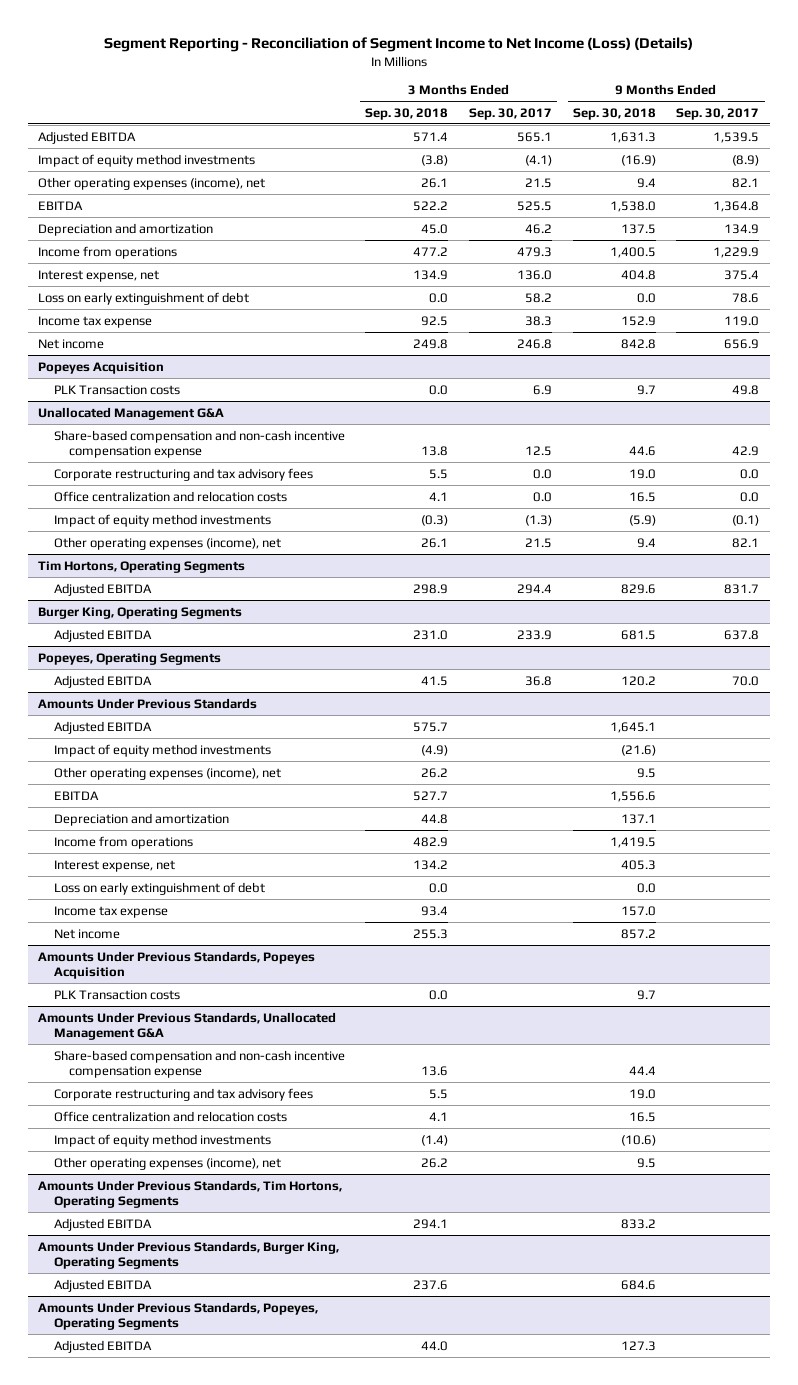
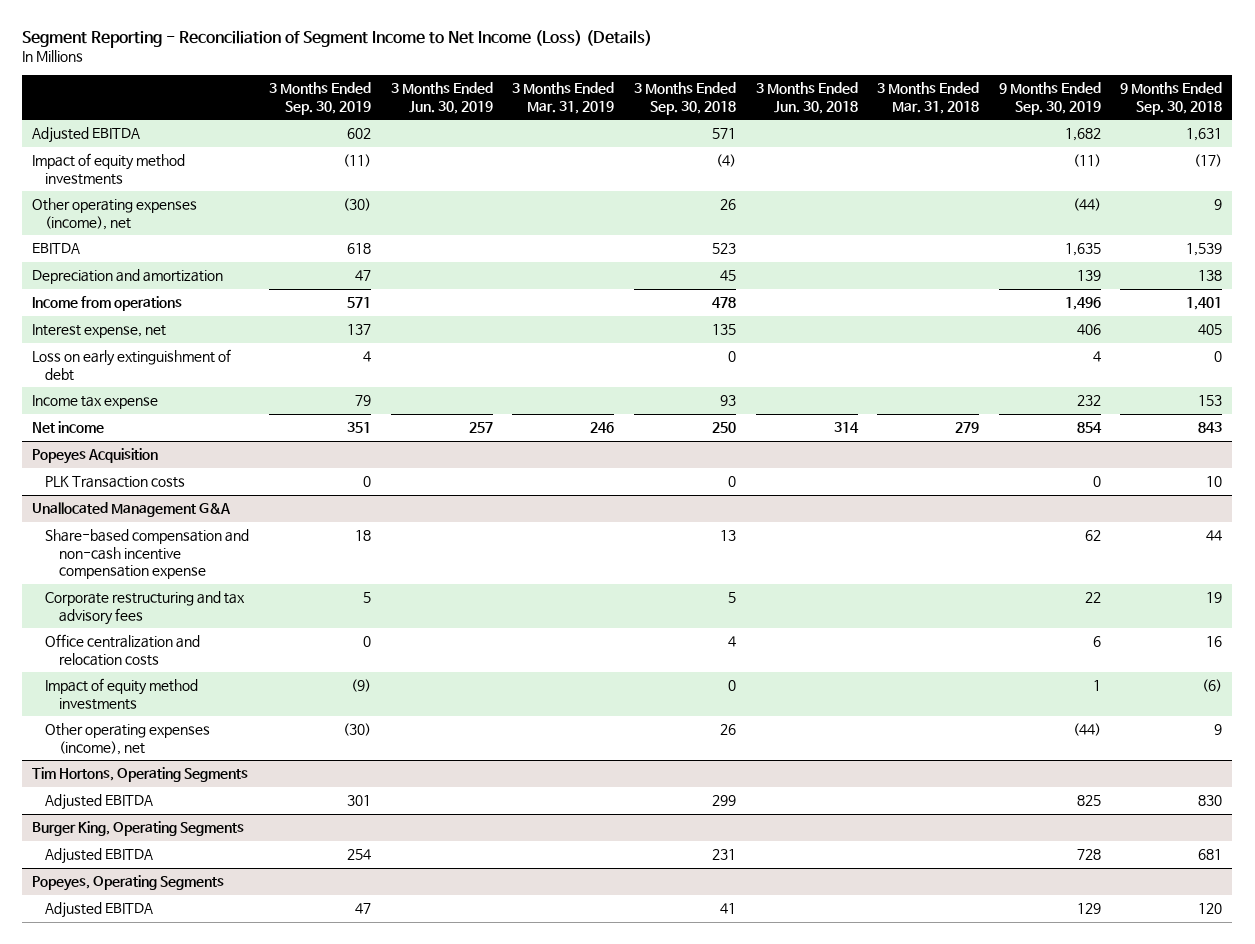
- | 3 Months Ended Sep. 30, 2018 | 3 Months Ended Sep. 30, 2017 | 9 Months Ended Sep. 30, 2018 | 9 Months Ended Sep. 30, 2017
+ | 3 Months Ended Sep. 30, 2019 | 3 Months Ended Jun. 30, 2019 | 3 Months Ended Mar. 31, 2019 | 3 Months Ended Sep. 30, 2018 | 3 Months Ended Jun. 30, 2018 | 3 Months Ended Mar. 31, 2018 | 9 Months Ended Sep. 30, 2019 | 9 Months Ended Sep. 30, 2018
- Adjusted EBITDA | 571.4 | 565.1 | 1,631.3 | 1,539.5
- Impact of equity method investments | (3.8) | (4.1) | (16.9) | (8.9)
- Other operating expenses (income), net | 26.1 | 21.5 | 9.4 | 82.1
- EBITDA | 522.2 | 525.5 | 1,538.0 | 1,364.8
- Depreciation and amortization | 45.0 | 46.2 | 137.5 | 134.9
- Income from operations | 477.2 | 479.3 | 1,400.5 | 1,229.9
- Interest expense, net | 134.9 | 136.0 | 404.8 | 375.4
- Loss on early extinguishment of debt | 0.0 | 58.2 | 0.0 | 78.6
- Income tax expense | 92.5 | 38.3 | 152.9 | 119.0
- Net income | 249.8 | 246.8 | 842.8 | 656.9
+ Adjusted EBITDA | 602 | | | 571 | | | 1,682 | 1,631
+ Impact of equity method investments | (11) | | | (4) | | | (11) | (17)
+ Other operating expenses (income), net | (30) | | | 26 | | | (44) | 9
+ EBITDA | 618 | | | 523 | | | 1,635 | 1,539
+ Depreciation and amortization | 47 | | | 45 | | | 139 | 138
+ Income from operations | 571 | | | 478 | | | 1,496 | 1,401
+ Interest expense, net | 137 | | | 135 | | | 406 | 405
+ Loss on early extinguishment of debt | 4 | | | 0 | | | 4 | 0
+ Income tax expense | 79 | | | 93 | | | 232 | 153
+ Net income | 351 | 257 | 246 | 250 | 314 | 279 | 854 | 843
@ Popeyes Acquisition
- PLK Transaction costs | 0.0 | 6.9 | 9.7 | 49.8
+ PLK Transaction costs | 0 | | | 0 | | | 0 | 10
@ Unallocated Management G&A
- Share-based compensation and non-cash incentive compensation expense | 13.8 | 12.5 | 44.6 | 42.9
- Corporate restructuring and tax advisory fees | 5.5 | 0.0 | 19.0 | 0.0
- Office centralization and relocation costs | 4.1 | 0.0 | 16.5 | 0.0
- Impact of equity method investments | (0.3) | (1.3) | (5.9) | (0.1)
- Other operating expenses (income), net | 26.1 | 21.5 | 9.4 | 82.1
+ Share-based compensation and non-cash incentive compensation expense | 18 | | | 13 | | | 62 | 44
+ Corporate restructuring and tax advisory fees | 5 | | | 5 | | | 22 | 19
+ Office centralization and relocation costs | 0 | | | 4 | | | 6 | 16
+ Impact of equity method investments | (9) | | | 0 | | | 1 | (6)
+ Other operating expenses (income), net | (30) | | | 26 | | | (44) | 9
@ Tim Hortons, Operating Segments
- Adjusted EBITDA | 298.9 | 294.4 | 829.6 | 831.7
+ Adjusted EBITDA | 301 | | | 299 | | | 825 | 830
@ Burger King, Operating Segments
- Adjusted EBITDA | 231.0 | 233.9 | 681.5 | 637.8
+ Adjusted EBITDA | 254 | | | 231 | | | 728 | 681
@ Popeyes, Operating Segments
- Adjusted EBITDA | 41.5 | 36.8 | 120.2 | 70.0
- Amounts Under Previous Standards
- Adjusted EBITDA | 575.7 | | 1,645.1 |
- Impact of equity method investments | (4.9) | | (21.6) |
- Other operating expenses (income), net | 26.2 | | 9.5 |
- EBITDA | 527.7 | | 1,556.6 |
- Depreciation and amortization | 44.8 | | 137.1 |
- Income from operations | 482.9 | | 1,419.5 |
- Interest expense, net | 134.2 | | 405.3 |
- Loss on early extinguishment of debt | 0.0 | | 0.0 |
- Income tax expense | 93.4 | | 157.0 |
- Net income | 255.3 | | 857.2 |
- Amounts Under Previous Standards, Popeyes Acquisition
- PLK Transaction costs | 0.0 | | 9.7 |
- Amounts Under Previous Standards, Unallocated Management G&A
- Share-based compensation and non-cash incentive compensation expense | 13.6 | | 44.4 |
- Corporate restructuring and tax advisory fees | 5.5 | | 19.0 |
- Office centralization and relocation costs | 4.1 | | 16.5 |
- Impact of equity method investments | (1.4) | | (10.6) |
- Other operating expenses (income), net | 26.2 | | 9.5 |
- Amounts Under Previous Standards, Tim Hortons, Operating Segments
- Adjusted EBITDA | 294.1 | | 833.2 |
- Amounts Under Previous Standards, Burger King, Operating Segments
- Adjusted EBITDA | 237.6 | | 684.6 |
- Amounts Under Previous Standards, Popeyes, Operating Segments
- Adjusted EBITDA | 44.0 | | 127.3 |
@ Popeyes, Operating Segments
+ Adjusted EBITDA | 47 | | | 41 | | | 129 | 120

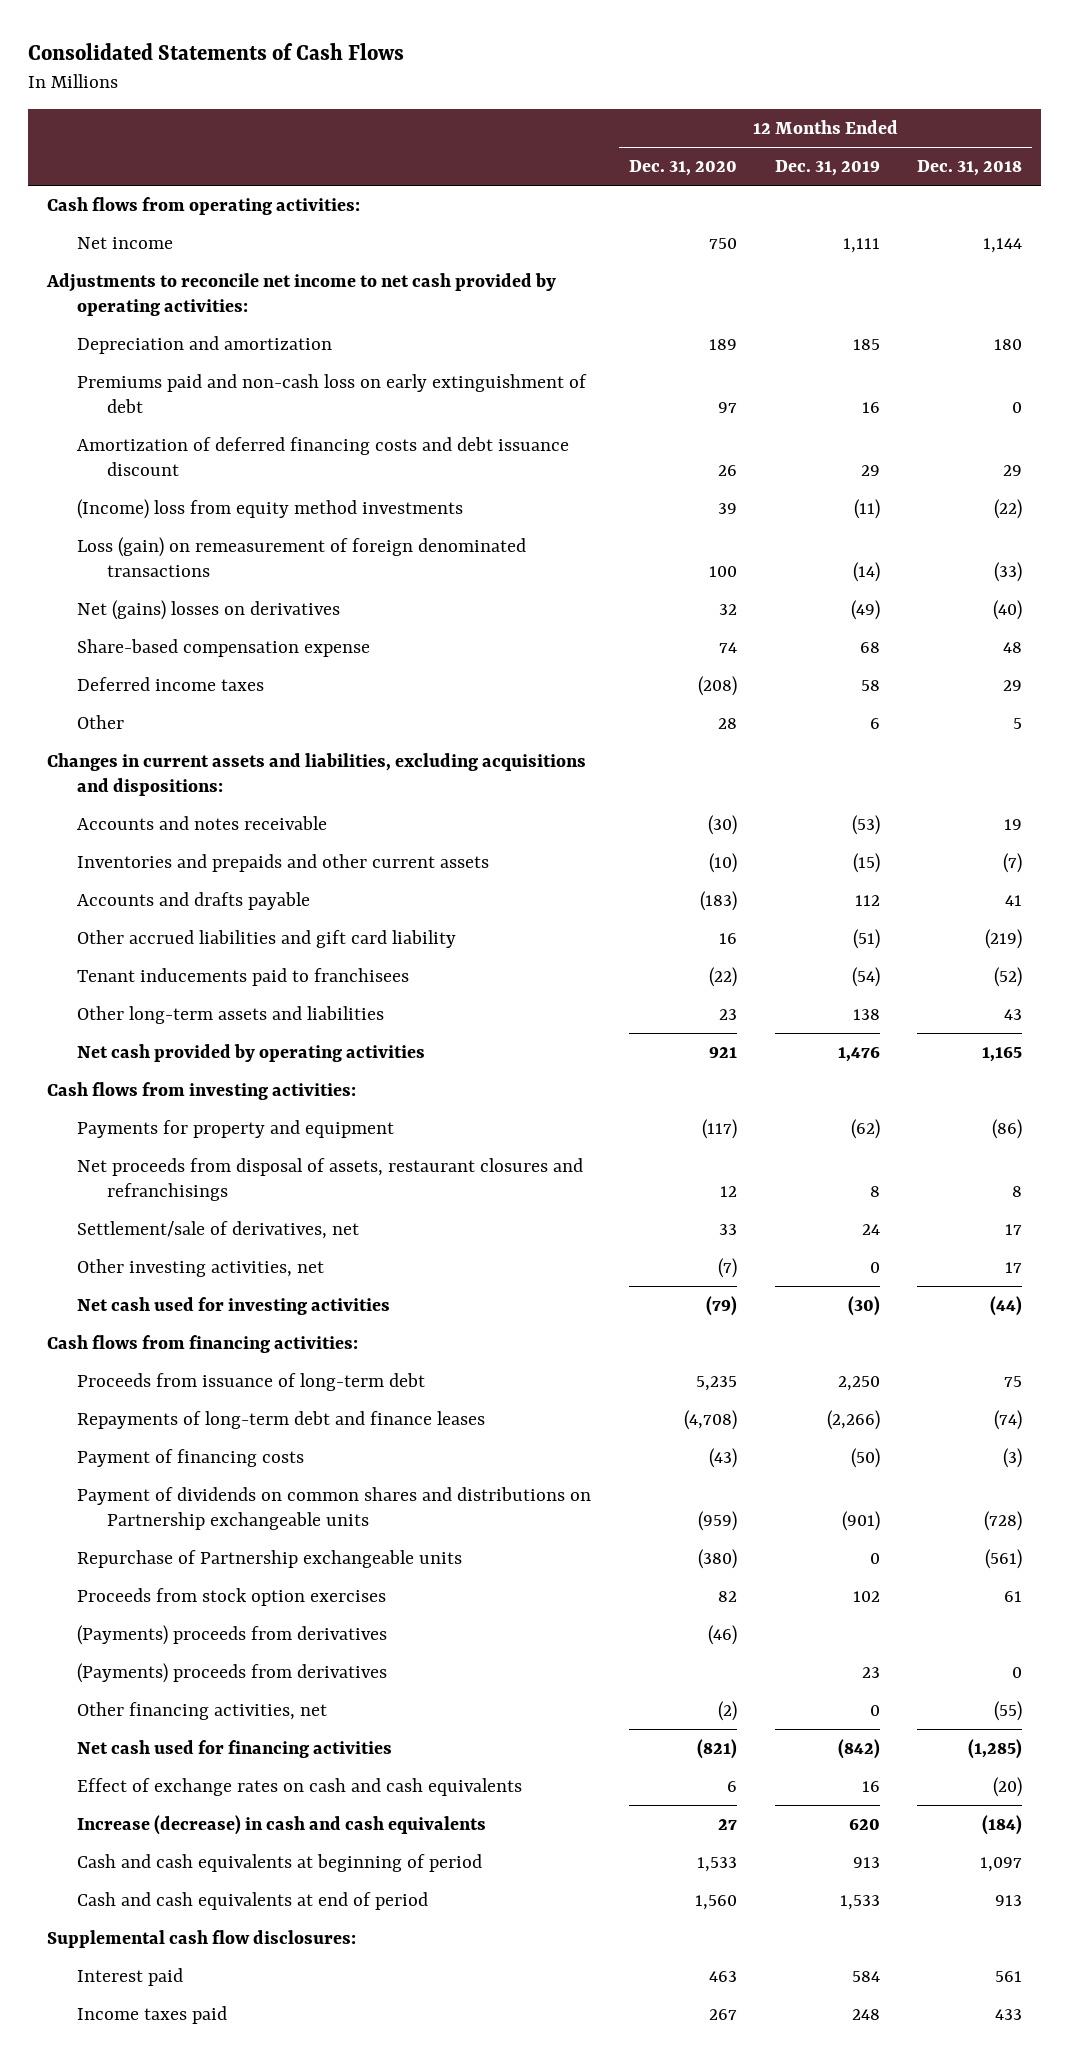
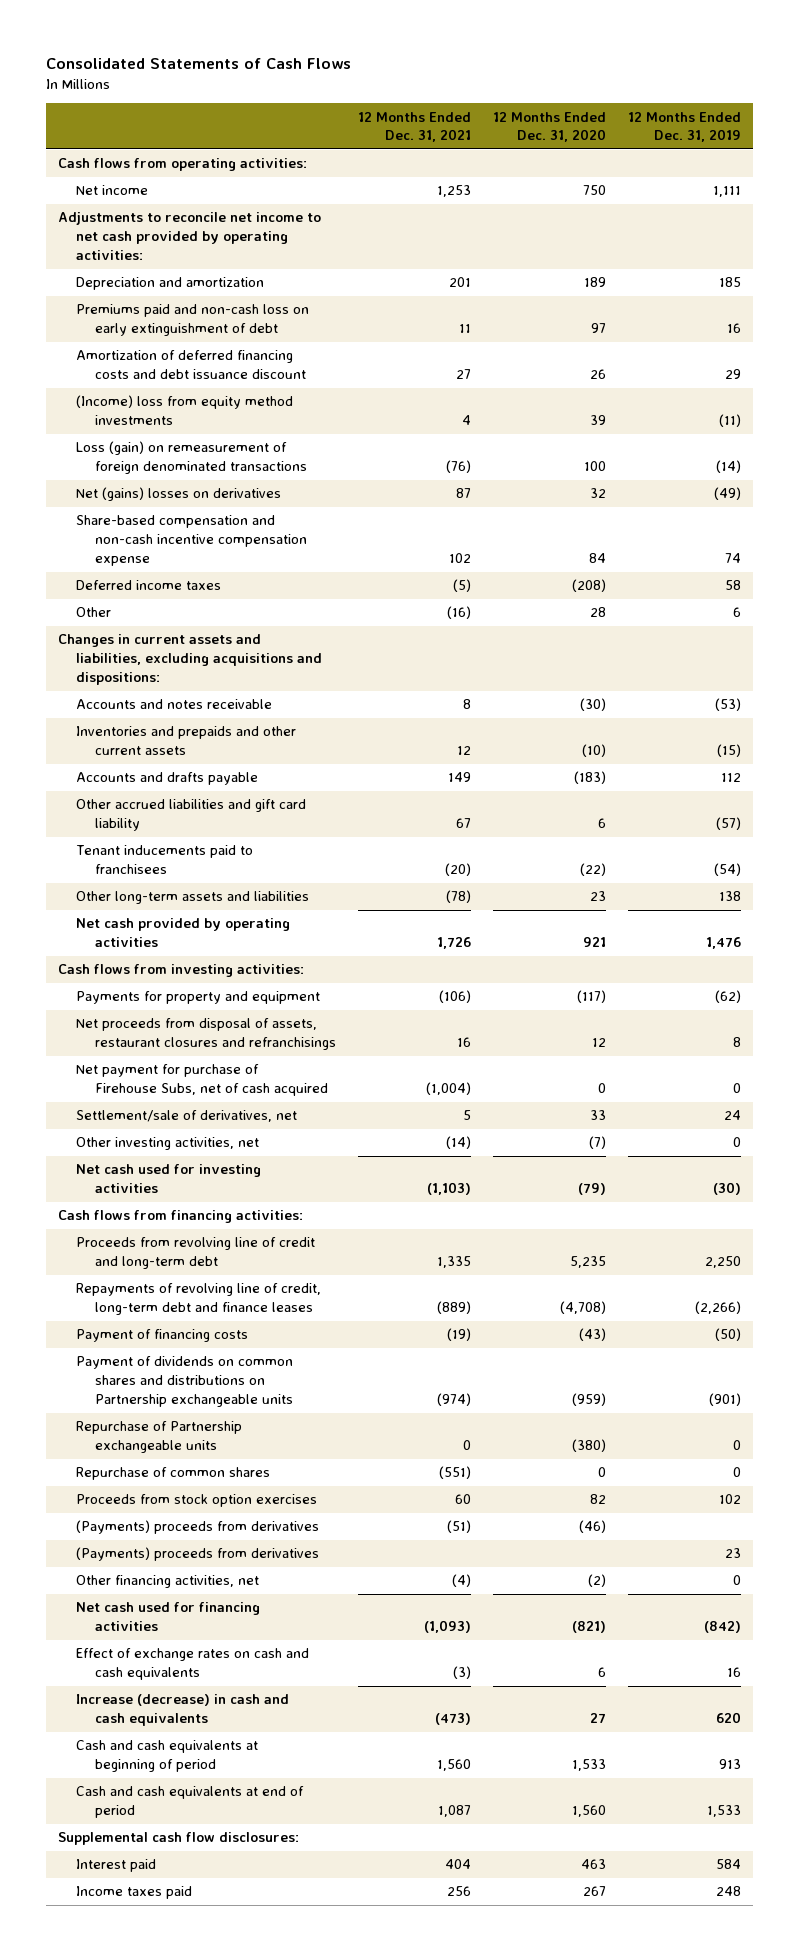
- | 12 Months Ended Dec. 31, 2020 | 12 Months Ended Dec. 31, 2019 | 12 Months Ended Dec. 31, 2018
+ | 12 Months Ended Dec. 31, 2021 | 12 Months Ended Dec. 31, 2020 | 12 Months Ended Dec. 31, 2019
- Share-based compensation expense | 74 | 68 | 48
+ Share-based compensation and non-cash incentive compensation expense | 102 | 84 | 74
- Other accrued liabilities and gift card liability | 16 | (51) | (219)
+ Other accrued liabilities and gift card liability | 67 | 6 | (57)
+ Net payment for purchase of Firehouse Subs, net of cash acquired | (1,004) | 0 | 0
- Proceeds from issuance of long-term debt | 5,235 | 2,250 | 75
- Repayments of long-term debt and finance leases | (4,708) | (2,266) | (74)
+ Proceeds from revolving line of credit and long-term debt | 1,335 | 5,235 | 2,250
+ Repayments of revolving line of credit, long-term debt and finance leases | (889) | (4,708) | (2,266)
+ Repurchase of common shares | (551) | 0 | 0

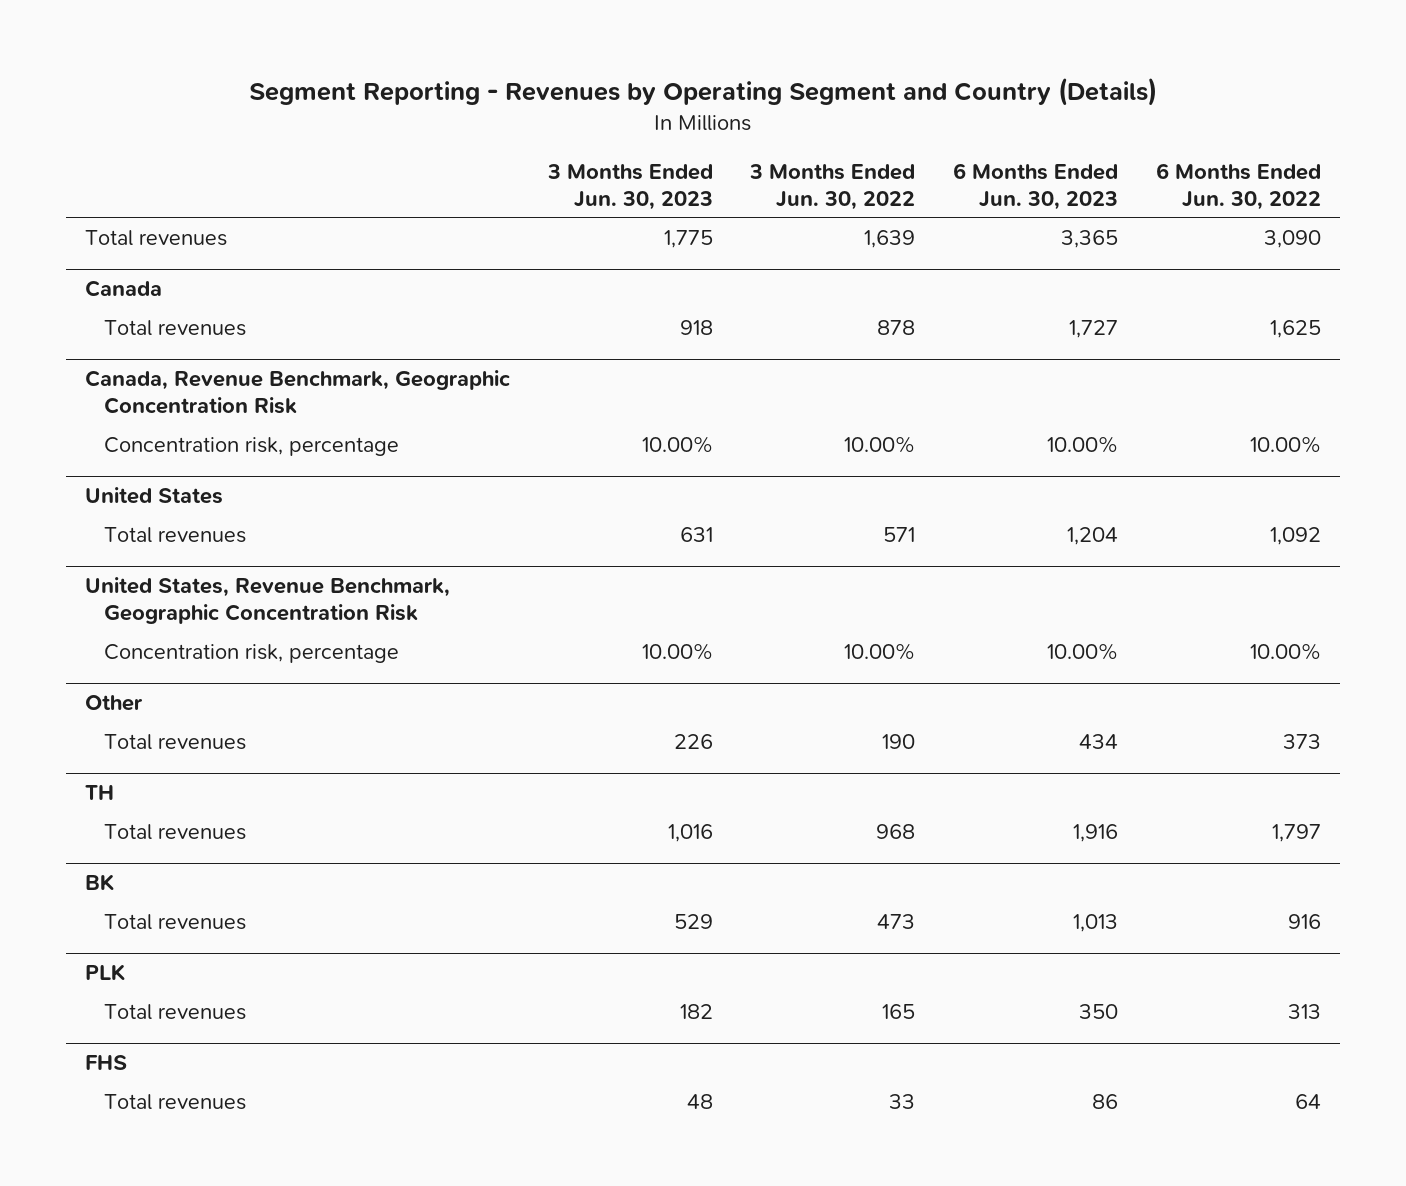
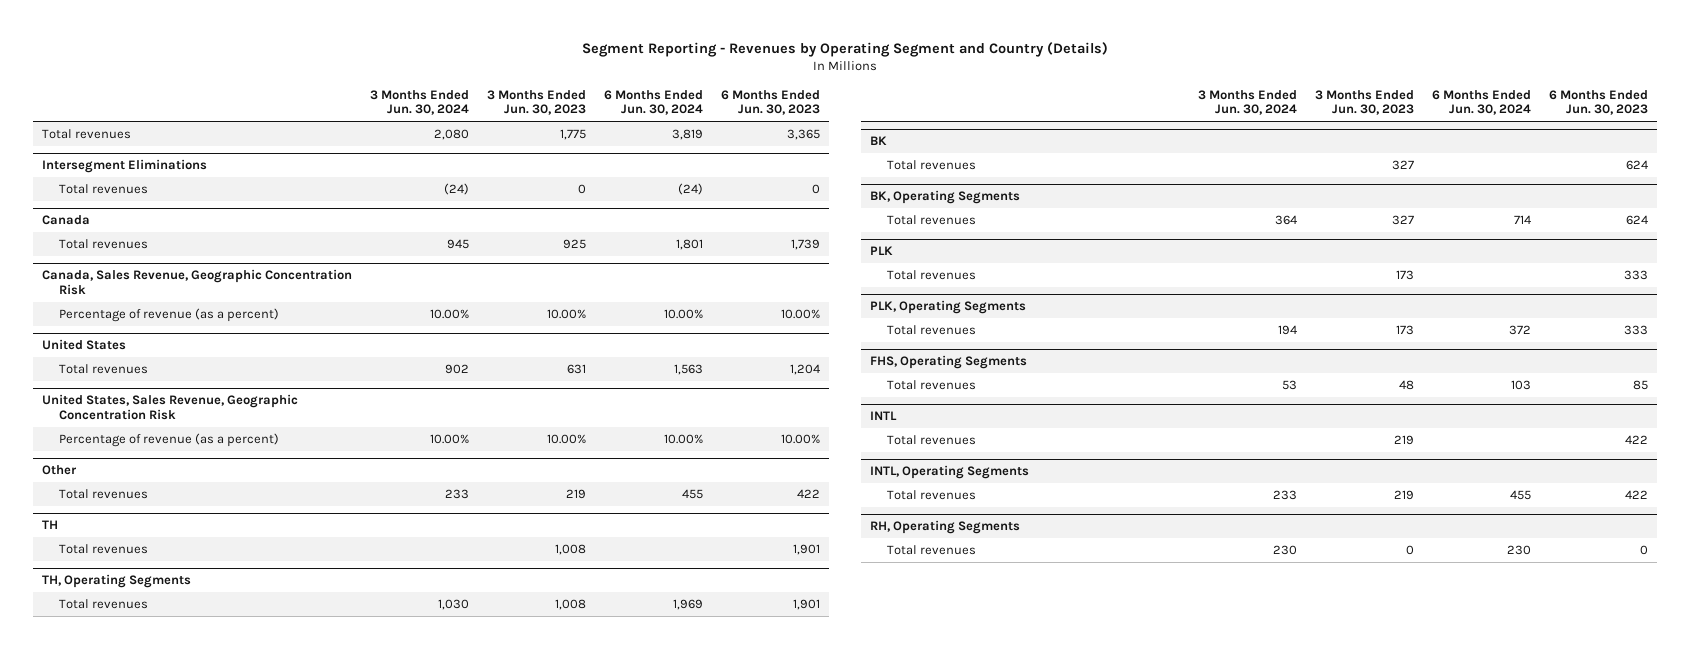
- | 3 Months Ended Jun. 30, 2023 | 3 Months Ended Jun. 30, 2022 | 6 Months Ended Jun. 30, 2023 | 6 Months Ended Jun. 30, 2022
+ | 3 Months Ended Jun. 30, 2024 | 3 Months Ended Jun. 30, 2023 | 6 Months Ended Jun. 30, 2024 | 6 Months Ended Jun. 30, 2023
+ Intersegment Eliminations
+ Total revenues | (24) | 0 | (24) | 0
@ Canada
- Total revenues | 918 | 878 | 1,727 | 1,625
- Canada, Revenue Benchmark, Geographic Concentration Risk
- Concentration risk, percentage | 10.00% | 10.00% | 10.00% | 10.00%
@ Canada
+ Total revenues | 945 | 925 | 1,801 | 1,739
+ Canada, Sales Revenue, Geographic Concentration Risk
+ Percentage of revenue (as a percent) | 10.00% | 10.00% | 10.00% | 10.00%
- United States, Revenue Benchmark, Geographic Concentration Risk
- Concentration risk, percentage | 10.00% | 10.00% | 10.00% | 10.00%
+ United States, Sales Revenue, Geographic Concentration Risk
+ Percentage of revenue (as a percent) | 10.00% | 10.00% | 10.00% | 10.00%
@ Other
- Total revenues | 226 | 190 | 434 | 373
+ Total revenues | 233 | 219 | 455 | 422
@ TH
- Total revenues | 1,016 | 968 | 1,916 | 1,797
+ Total revenues | | 1,008 | | 1,901
+ TH, Operating Segments
+ Total revenues | 1,030 | 1,008 | 1,969 | 1,901
@ BK
- Total revenues | 529 | 473 | 1,013 | 916
+ Total revenues | | 327 | | 624
+ BK, Operating Segments
+ Total revenues | 364 | 327 | 714 | 624
@ PLK
- Total revenues | 182 | 165 | 350 | 313
- FHS
- Total revenues | 48 | 33 | 86 | 64
@ PLK
+ Total revenues | | 173 | | 333
+ PLK, Operating Segments
+ Total revenues | 194 | 173 | 372 | 333
+ FHS, Operating Segments
+ Total revenues | 53 | 48 | 103 | 85
+ INTL
+ Total revenues | | 219 | | 422
+ INTL, Operating Segments
+ Total revenues | 233 | 219 | 455 | 422
+ RH, Operating Segments
+ Total revenues | 230 | 0 | 230 | 0

